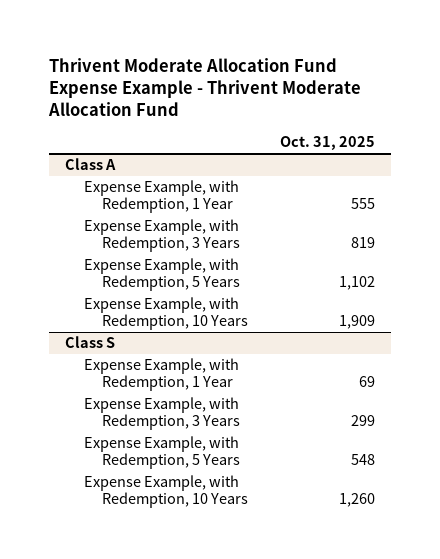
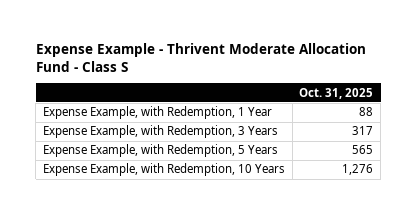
- Thrivent Moderate Allocation Fund Expense Example - Thrivent Moderate Allocation Fund
+ Expense Example - Thrivent Moderate Allocation Fund - Class S
- Class A
- Expense Example, with Redemption, 1 Year | 555
- Expense Example, with Redemption, 3 Years | 819
- Expense Example, with Redemption, 5 Years | 1,102
- Expense Example, with Redemption, 10 Years | 1,909
- Class S
- Expense Example, with Redemption, 1 Year | 69
- Expense Example, with Redemption, 3 Years | 299
- Expense Example, with Redemption, 5 Years | 548
- Expense Example, with Redemption, 10 Years | 1,260
+ Expense Example, with Redemption, 1 Year | 88
+ Expense Example, with Redemption, 3 Years | 317
+ Expense Example, with Redemption, 5 Years | 565
+ Expense Example, with Redemption, 10 Years | 1,276

